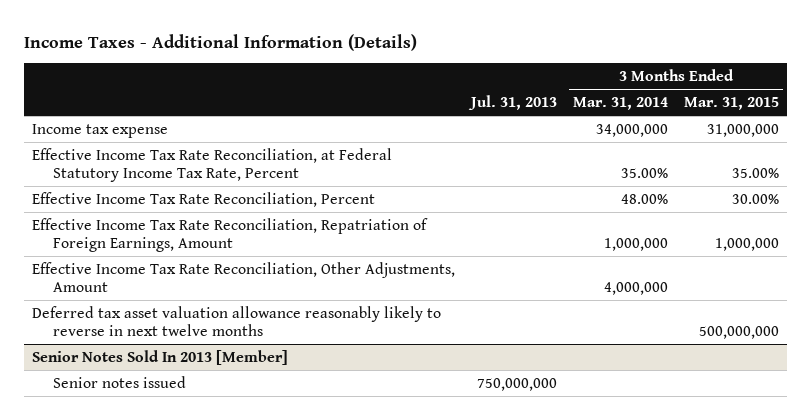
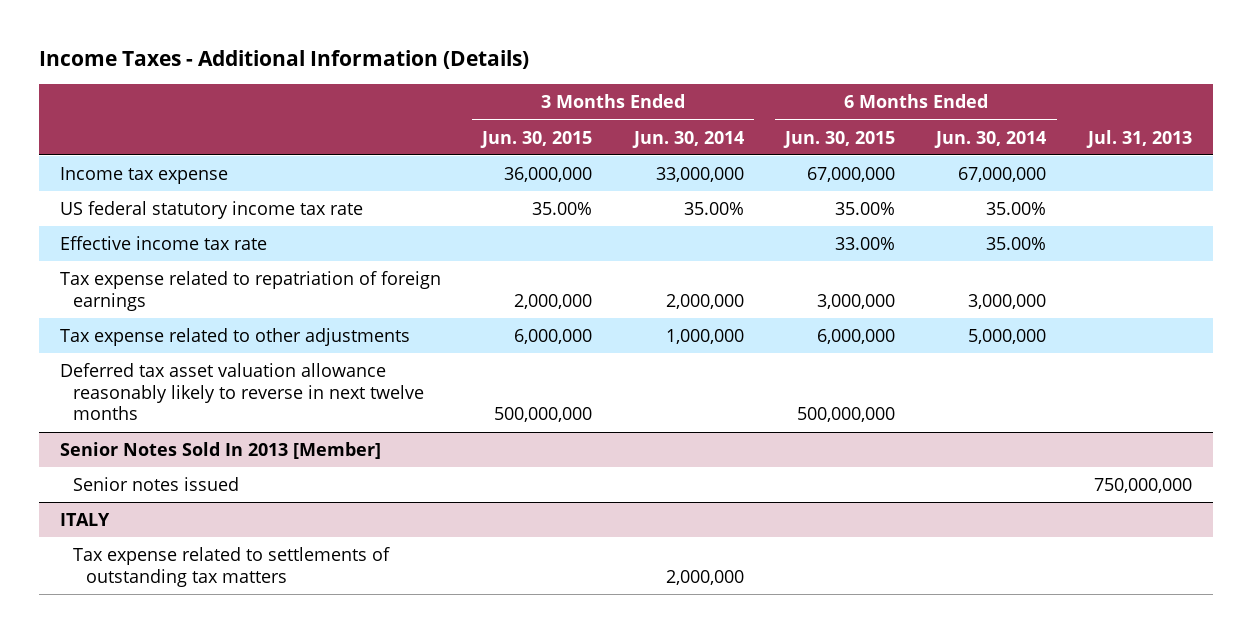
- | Jul. 31, 2013 | 3 Months Ended Mar. 31, 2014 | 3 Months Ended Mar. 31, 2015
+ | 3 Months Ended Jun. 30, 2015 | 3 Months Ended Jun. 30, 2014 | 6 Months Ended Jun. 30, 2015 | 6 Months Ended Jun. 30, 2014 | Jul. 31, 2013
- Effective Income Tax Rate Reconciliation, at Federal Statutory Income Tax Rate, Percent | | 35.00% | 35.00%
- Effective Income Tax Rate Reconciliation, Percent | | 48.00% | 30.00%
- Effective Income Tax Rate Reconciliation, Repatriation of Foreign Earnings, Amount | | 1,000,000 | 1,000,000
- Effective Income Tax Rate Reconciliation, Other Adjustments, Amount | | 4,000,000 |
+ US federal statutory income tax rate | 35.00% | 35.00% | 35.00% | 35.00% |
+ Effective income tax rate | | | 33.00% | 35.00% |
+ Tax expense related to repatriation of foreign earnings | 2,000,000 | 2,000,000 | 3,000,000 | 3,000,000 |
+ Tax expense related to other adjustments | 6,000,000 | 1,000,000 | 6,000,000 | 5,000,000 |
+ ITALY
+ Tax expense related to settlements of outstanding tax matters | | 2,000,000 | | |

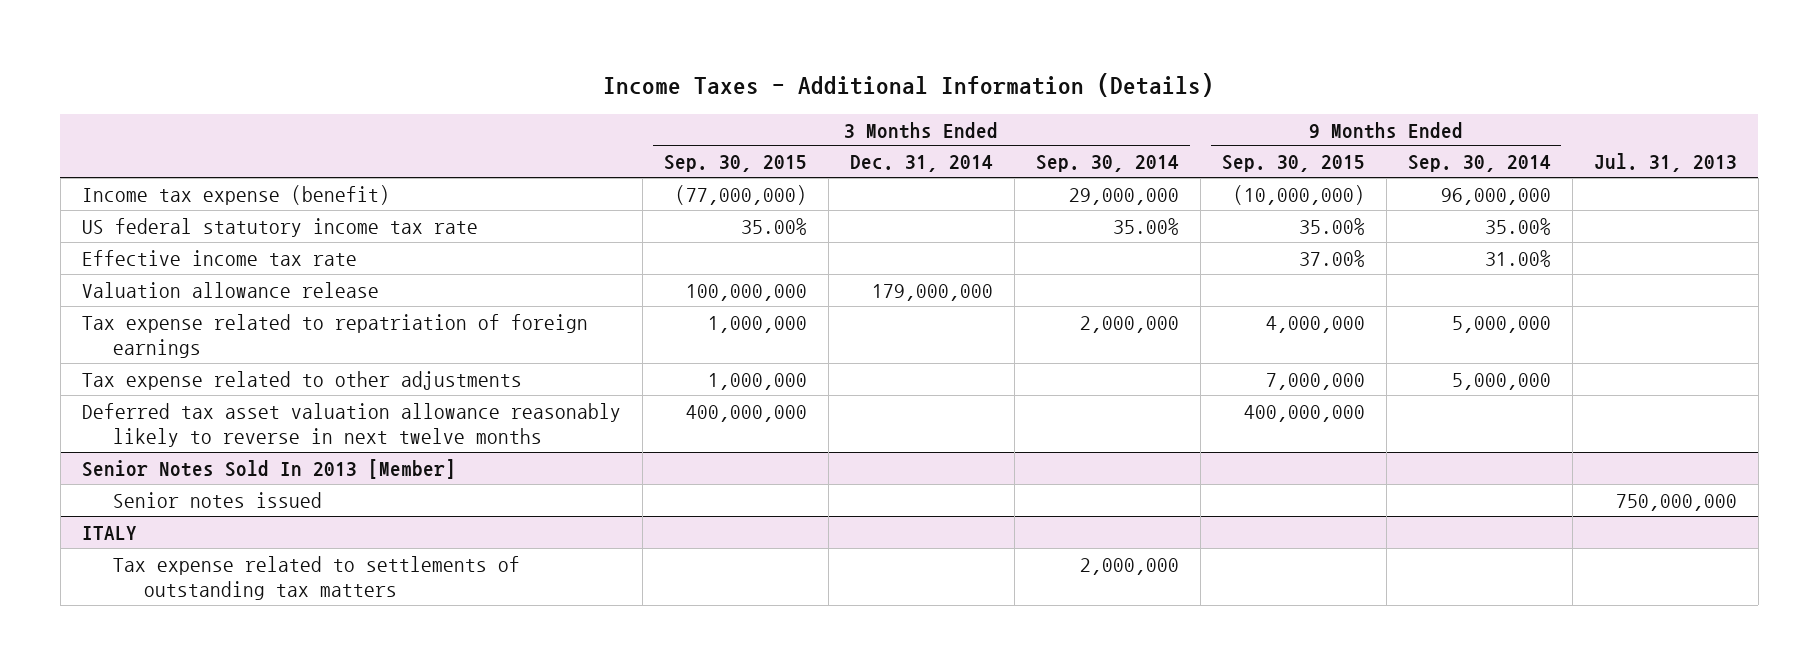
- | 3 Months Ended Jun. 30, 2015 | 3 Months Ended Jun. 30, 2014 | 6 Months Ended Jun. 30, 2015 | 6 Months Ended Jun. 30, 2014 | Jul. 31, 2013
+ | 3 Months Ended Sep. 30, 2015 | 3 Months Ended Dec. 31, 2014 | 3 Months Ended Sep. 30, 2014 | 9 Months Ended Sep. 30, 2015 | 9 Months Ended Sep. 30, 2014 | Jul. 31, 2013
- Income tax expense | 36,000,000 | 33,000,000 | 67,000,000 | 67,000,000 |
+ Income tax expense (benefit) | (77,000,000) | | 29,000,000 | (10,000,000) | 96,000,000 |
+ Valuation allowance release | 100,000,000 | 179,000,000 | | | |

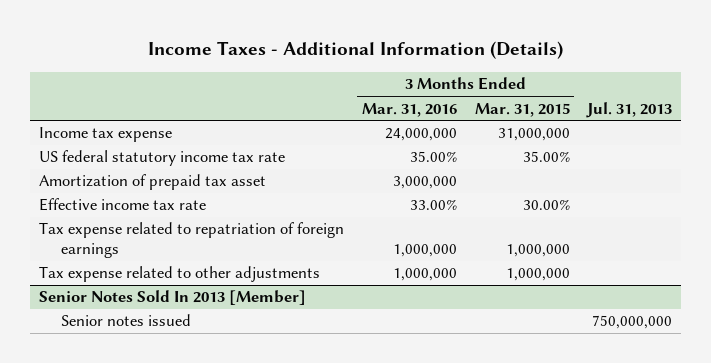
- | 3 Months Ended Sep. 30, 2015 | 3 Months Ended Dec. 31, 2014 | 3 Months Ended Sep. 30, 2014 | 9 Months Ended Sep. 30, 2015 | 9 Months Ended Sep. 30, 2014 | Jul. 31, 2013
+ | 3 Months Ended Mar. 31, 2016 | 3 Months Ended Mar. 31, 2015 | Jul. 31, 2013
- Income tax expense (benefit) | (77,000,000) | | 29,000,000 | (10,000,000) | 96,000,000 |
+ Income tax expense | 24,000,000 | 31,000,000 |
+ Amortization of prepaid tax asset | 3,000,000 | |
- Valuation allowance release | 100,000,000 | 179,000,000 | | | |
- Deferred tax asset valuation allowance reasonably likely to reverse in next twelve months | 400,000,000 | | | 400,000,000 | |
- ITALY
- Tax expense related to settlements of outstanding tax matters | | | 2,000,000 | | |

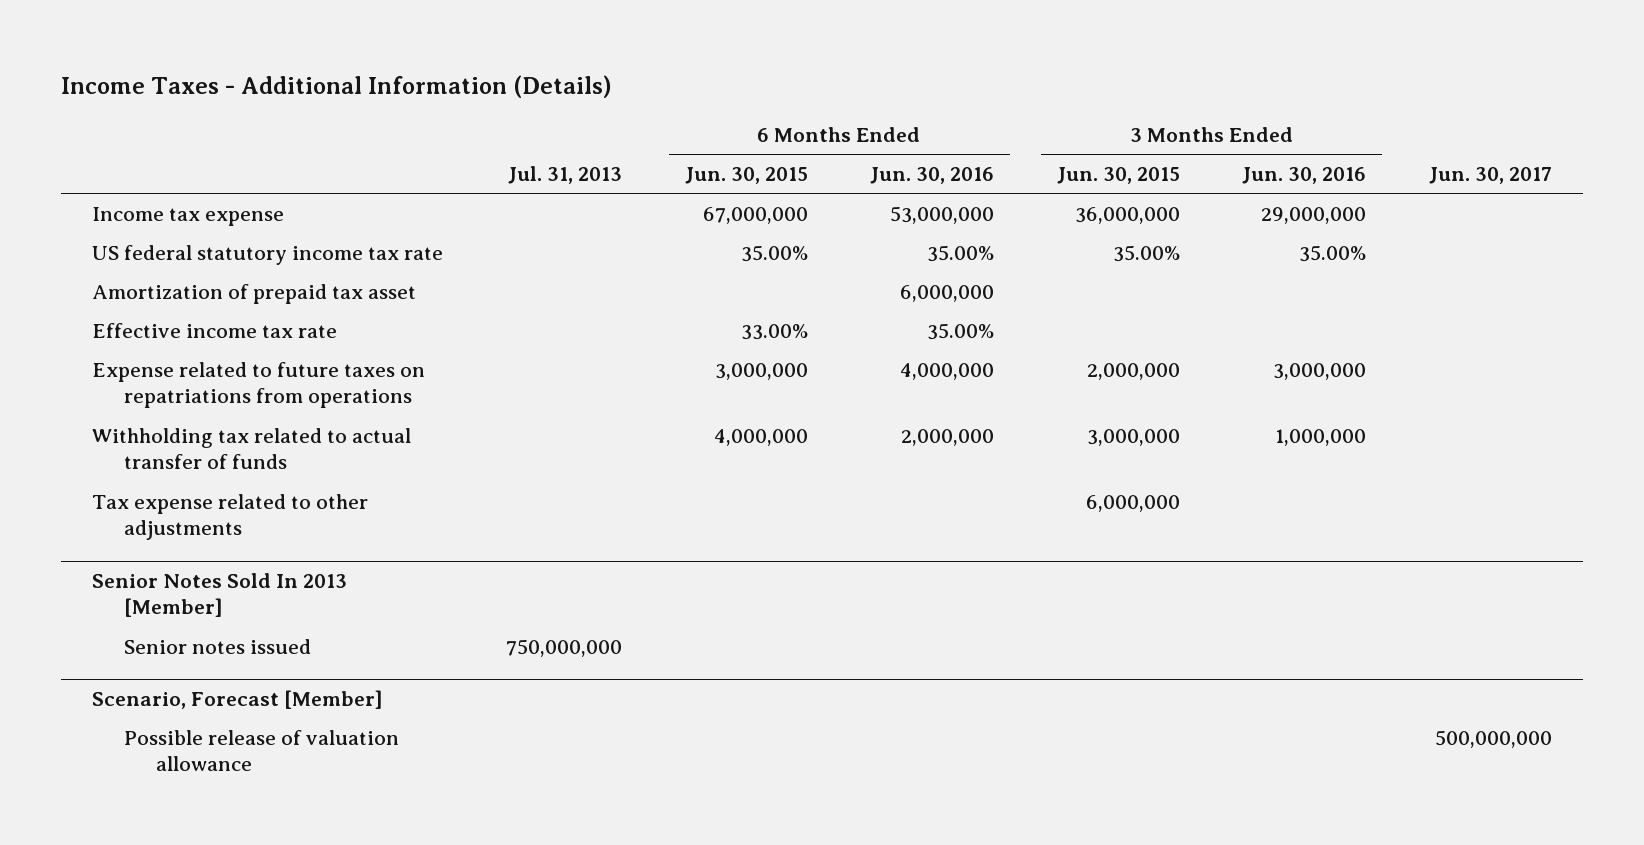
- | 3 Months Ended Mar. 31, 2016 | 3 Months Ended Mar. 31, 2015 | Jul. 31, 2013
+ | Jul. 31, 2013 | 6 Months Ended Jun. 30, 2015 | 6 Months Ended Jun. 30, 2016 | 3 Months Ended Jun. 30, 2015 | 3 Months Ended Jun. 30, 2016 | Jun. 30, 2017
- Tax expense related to repatriation of foreign earnings | 1,000,000 | 1,000,000 |
+ Expense related to future taxes on repatriations from operations | | 3,000,000 | 4,000,000 | 2,000,000 | 3,000,000 |
+ Withholding tax related to actual transfer of funds | | 4,000,000 | 2,000,000 | 3,000,000 | 1,000,000 |
+ Scenario, Forecast [Member]
+ Possible release of valuation allowance | | | | | | 500,000,000

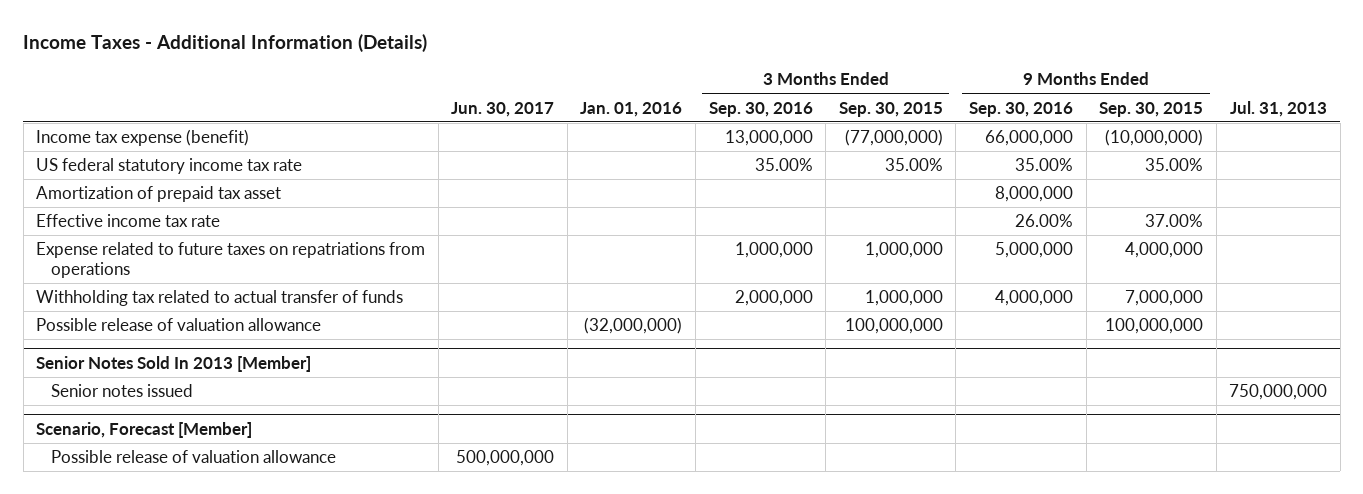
- | Jul. 31, 2013 | 6 Months Ended Jun. 30, 2015 | 6 Months Ended Jun. 30, 2016 | 3 Months Ended Jun. 30, 2015 | 3 Months Ended Jun. 30, 2016 | Jun. 30, 2017
+ | Jun. 30, 2017 | Jan. 01, 2016 | 3 Months Ended Sep. 30, 2016 | 3 Months Ended Sep. 30, 2015 | 9 Months Ended Sep. 30, 2016 | 9 Months Ended Sep. 30, 2015 | Jul. 31, 2013
- Income tax expense | | 67,000,000 | 53,000,000 | 36,000,000 | 29,000,000 |
+ Income tax expense (benefit) | | | 13,000,000 | (77,000,000) | 66,000,000 | (10,000,000) |
- Tax expense related to other adjustments | | | | 6,000,000 | |
+ Possible release of valuation allowance | | (32,000,000) | | 100,000,000 | | 100,000,000 |

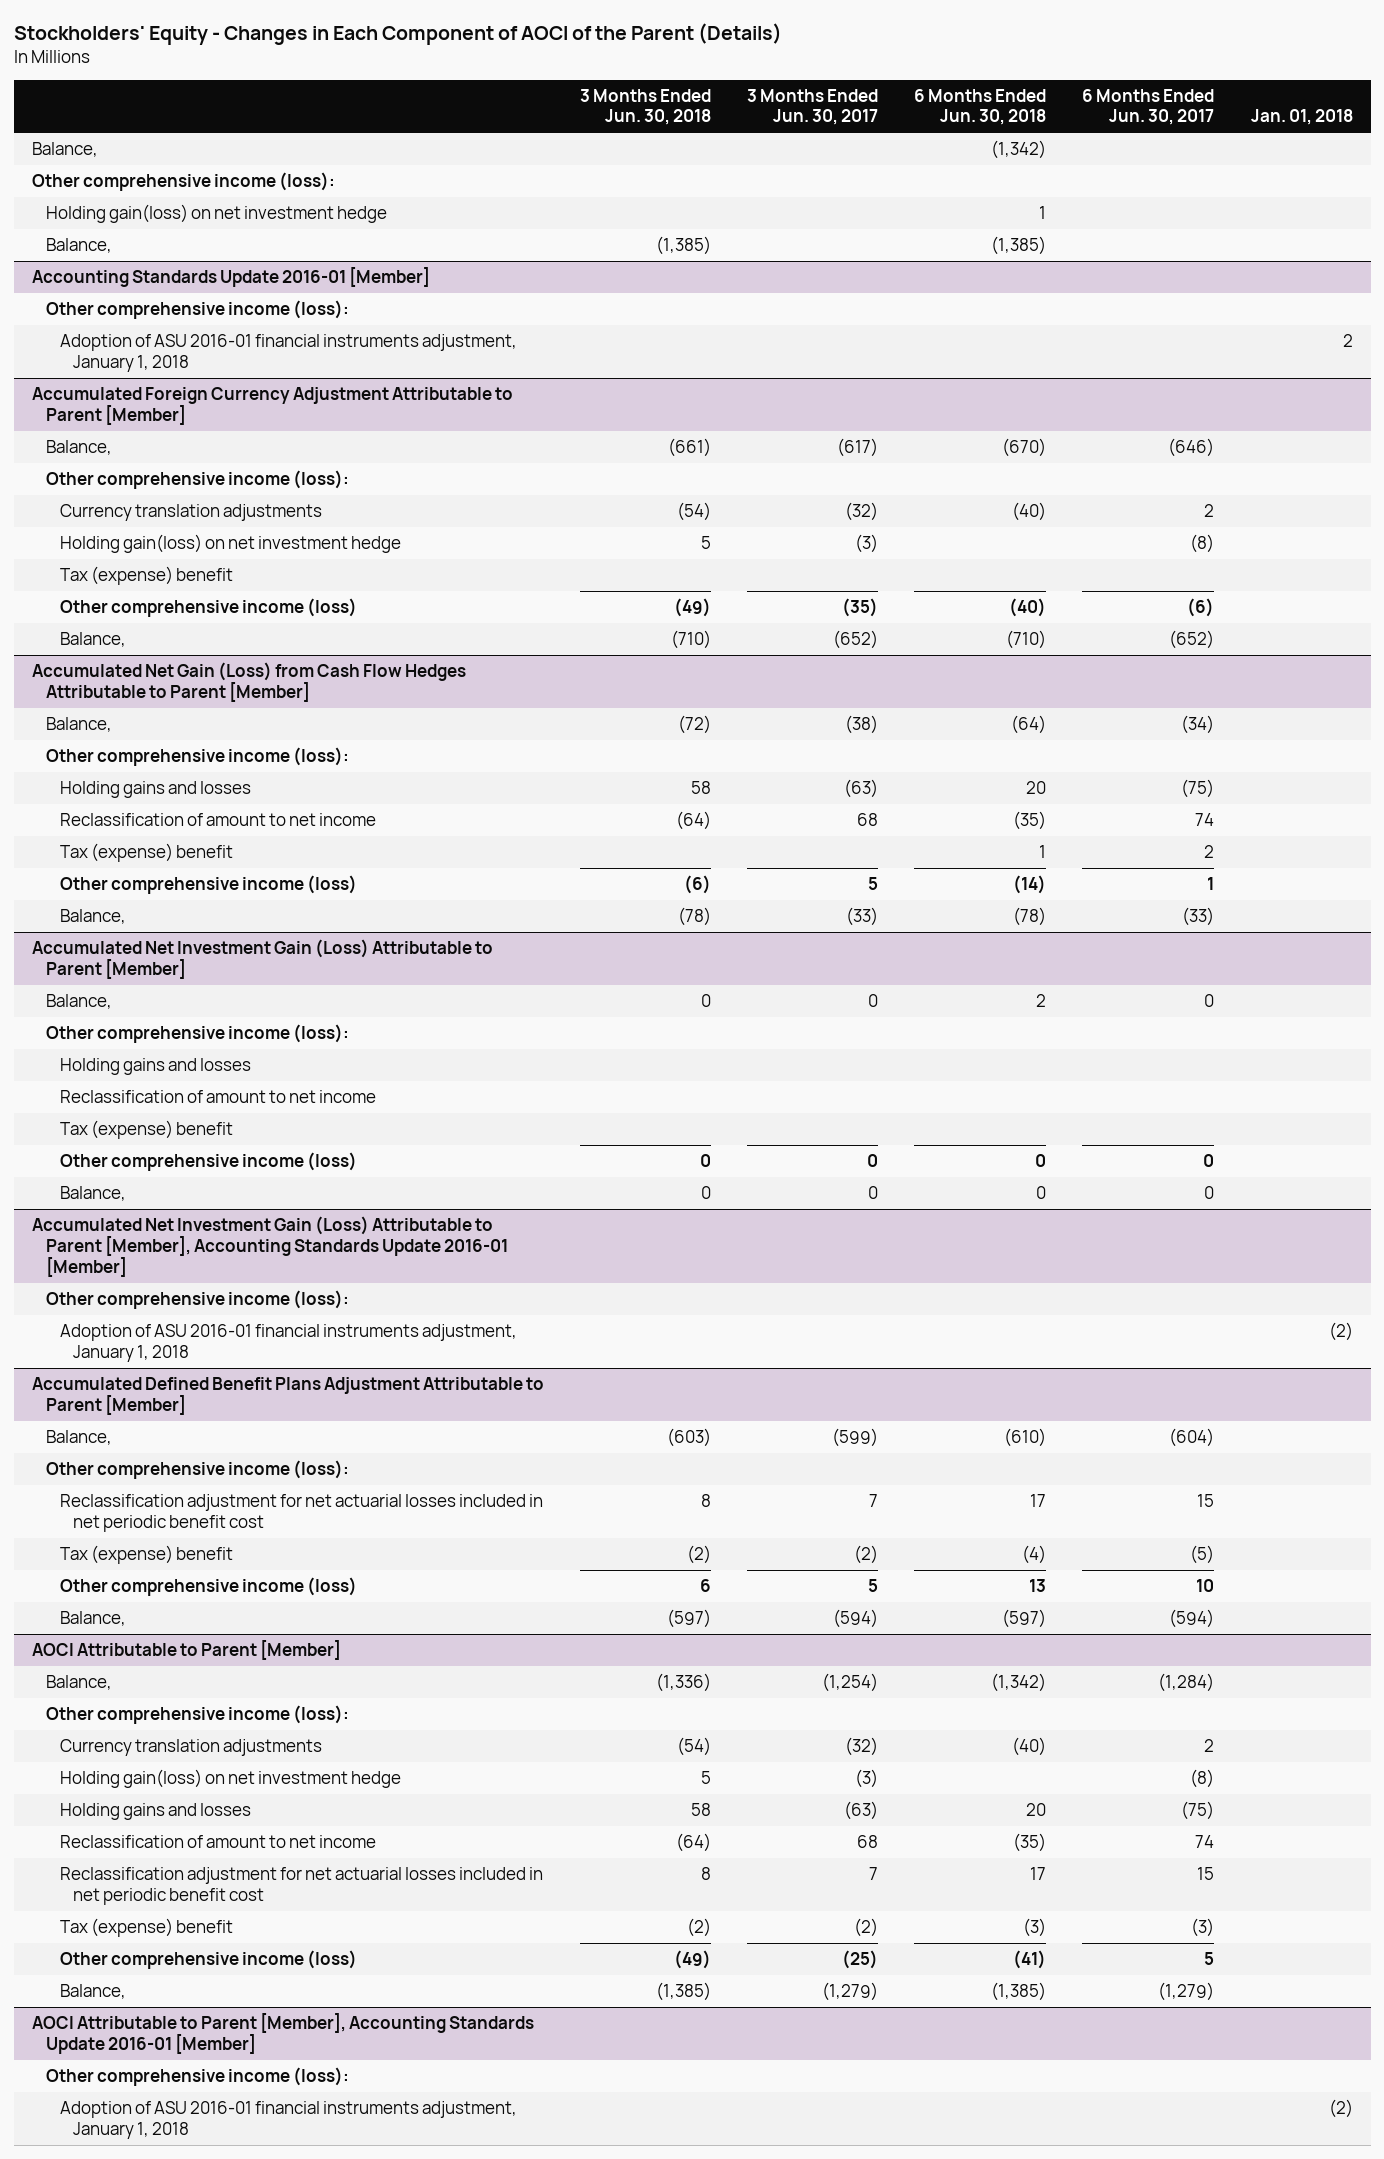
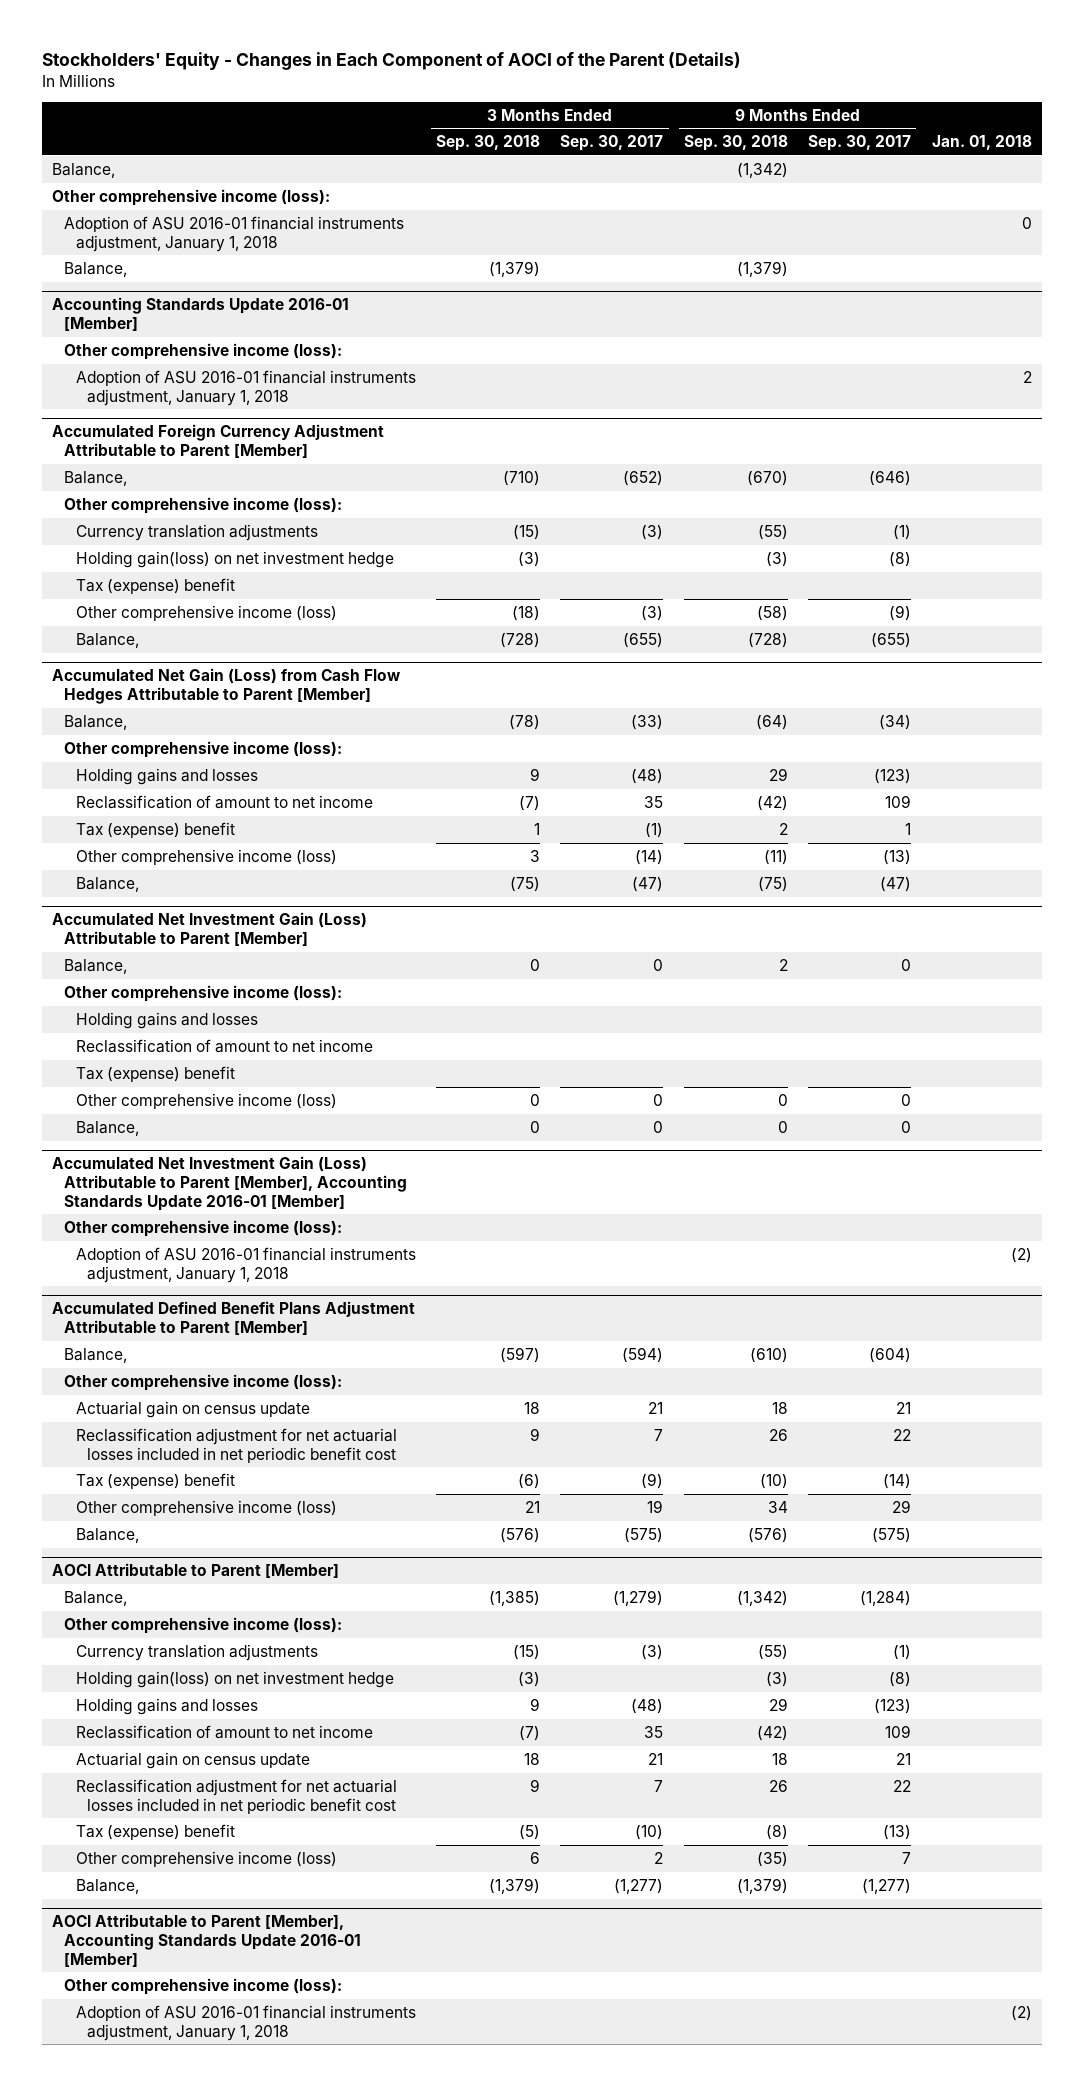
- | 3 Months Ended Jun. 30, 2018 | 3 Months Ended Jun. 30, 2017 | 6 Months Ended Jun. 30, 2018 | 6 Months Ended Jun. 30, 2017 | Jan. 01, 2018
+ | 3 Months Ended Sep. 30, 2018 | 3 Months Ended Sep. 30, 2017 | 9 Months Ended Sep. 30, 2018 | 9 Months Ended Sep. 30, 2017 | Jan. 01, 2018
- Holding gain(loss) on net investment hedge | | | 1 | |
+ Adoption of ASU 2016-01 financial instruments adjustment, January 1, 2018 | | | | | 0
@ Accumulated Defined Benefit Plans Adjustment Attributable to Parent [Member]
+ Actuarial gain on census update | 18 | 21 | 18 | 21 |
@ AOCI Attributable to Parent [Member]
+ Actuarial gain on census update | 18 | 21 | 18 | 21 |

